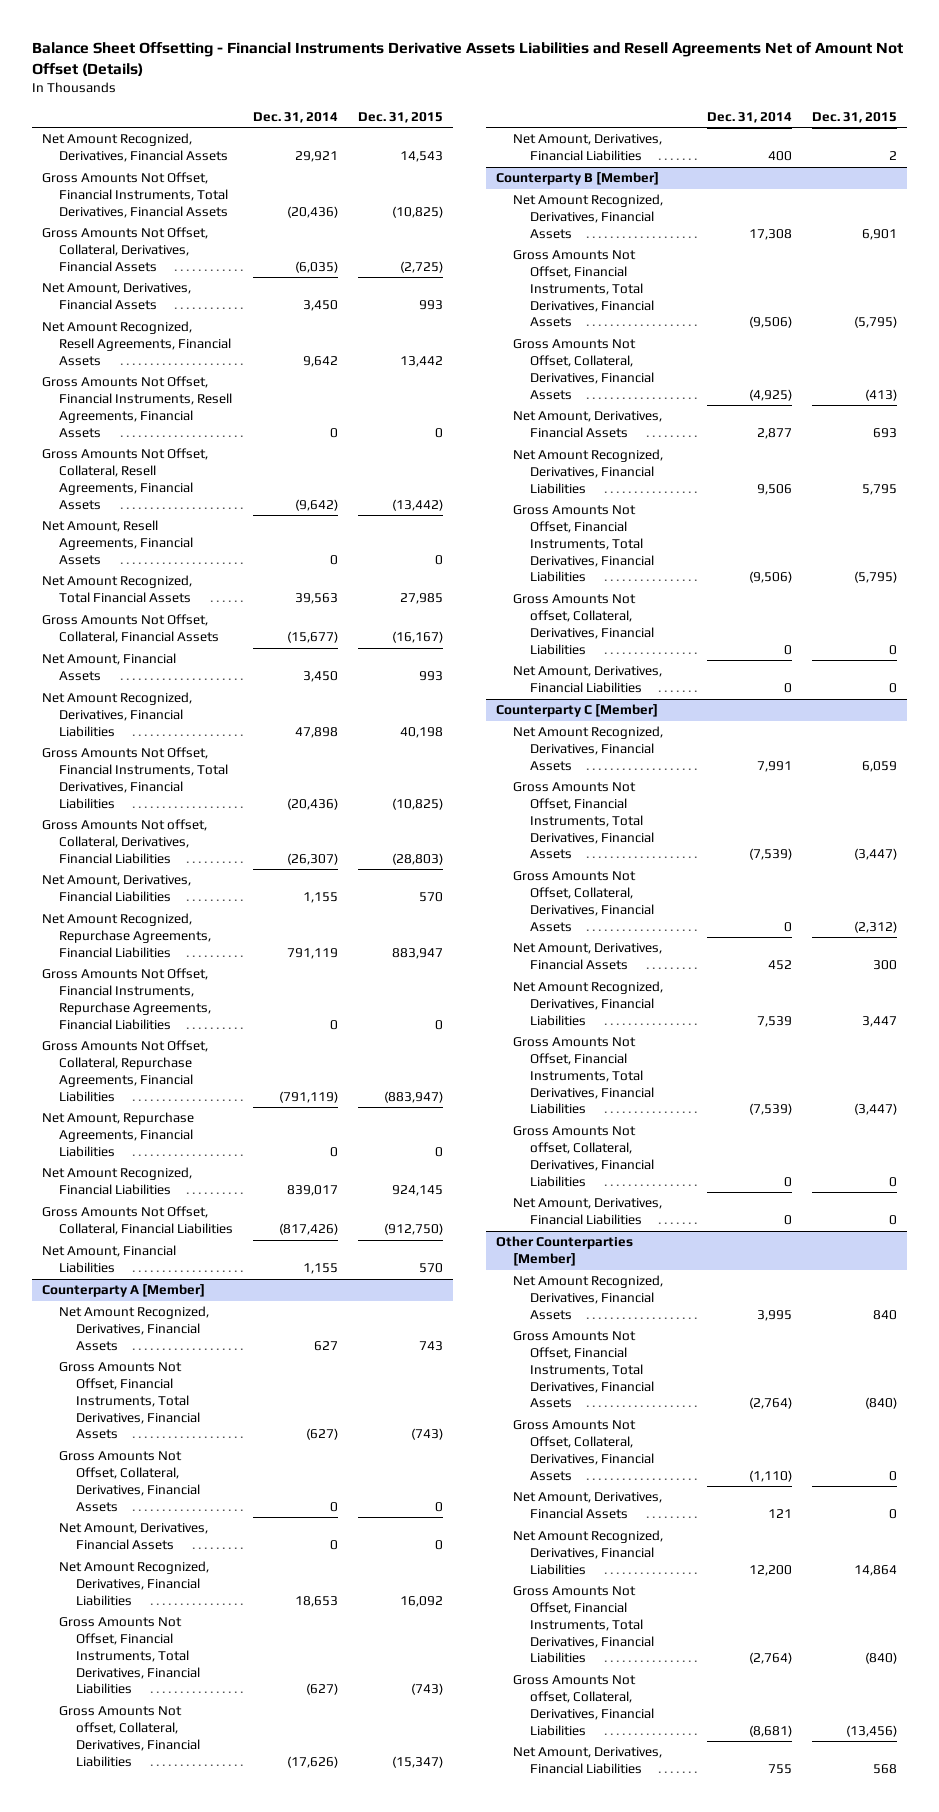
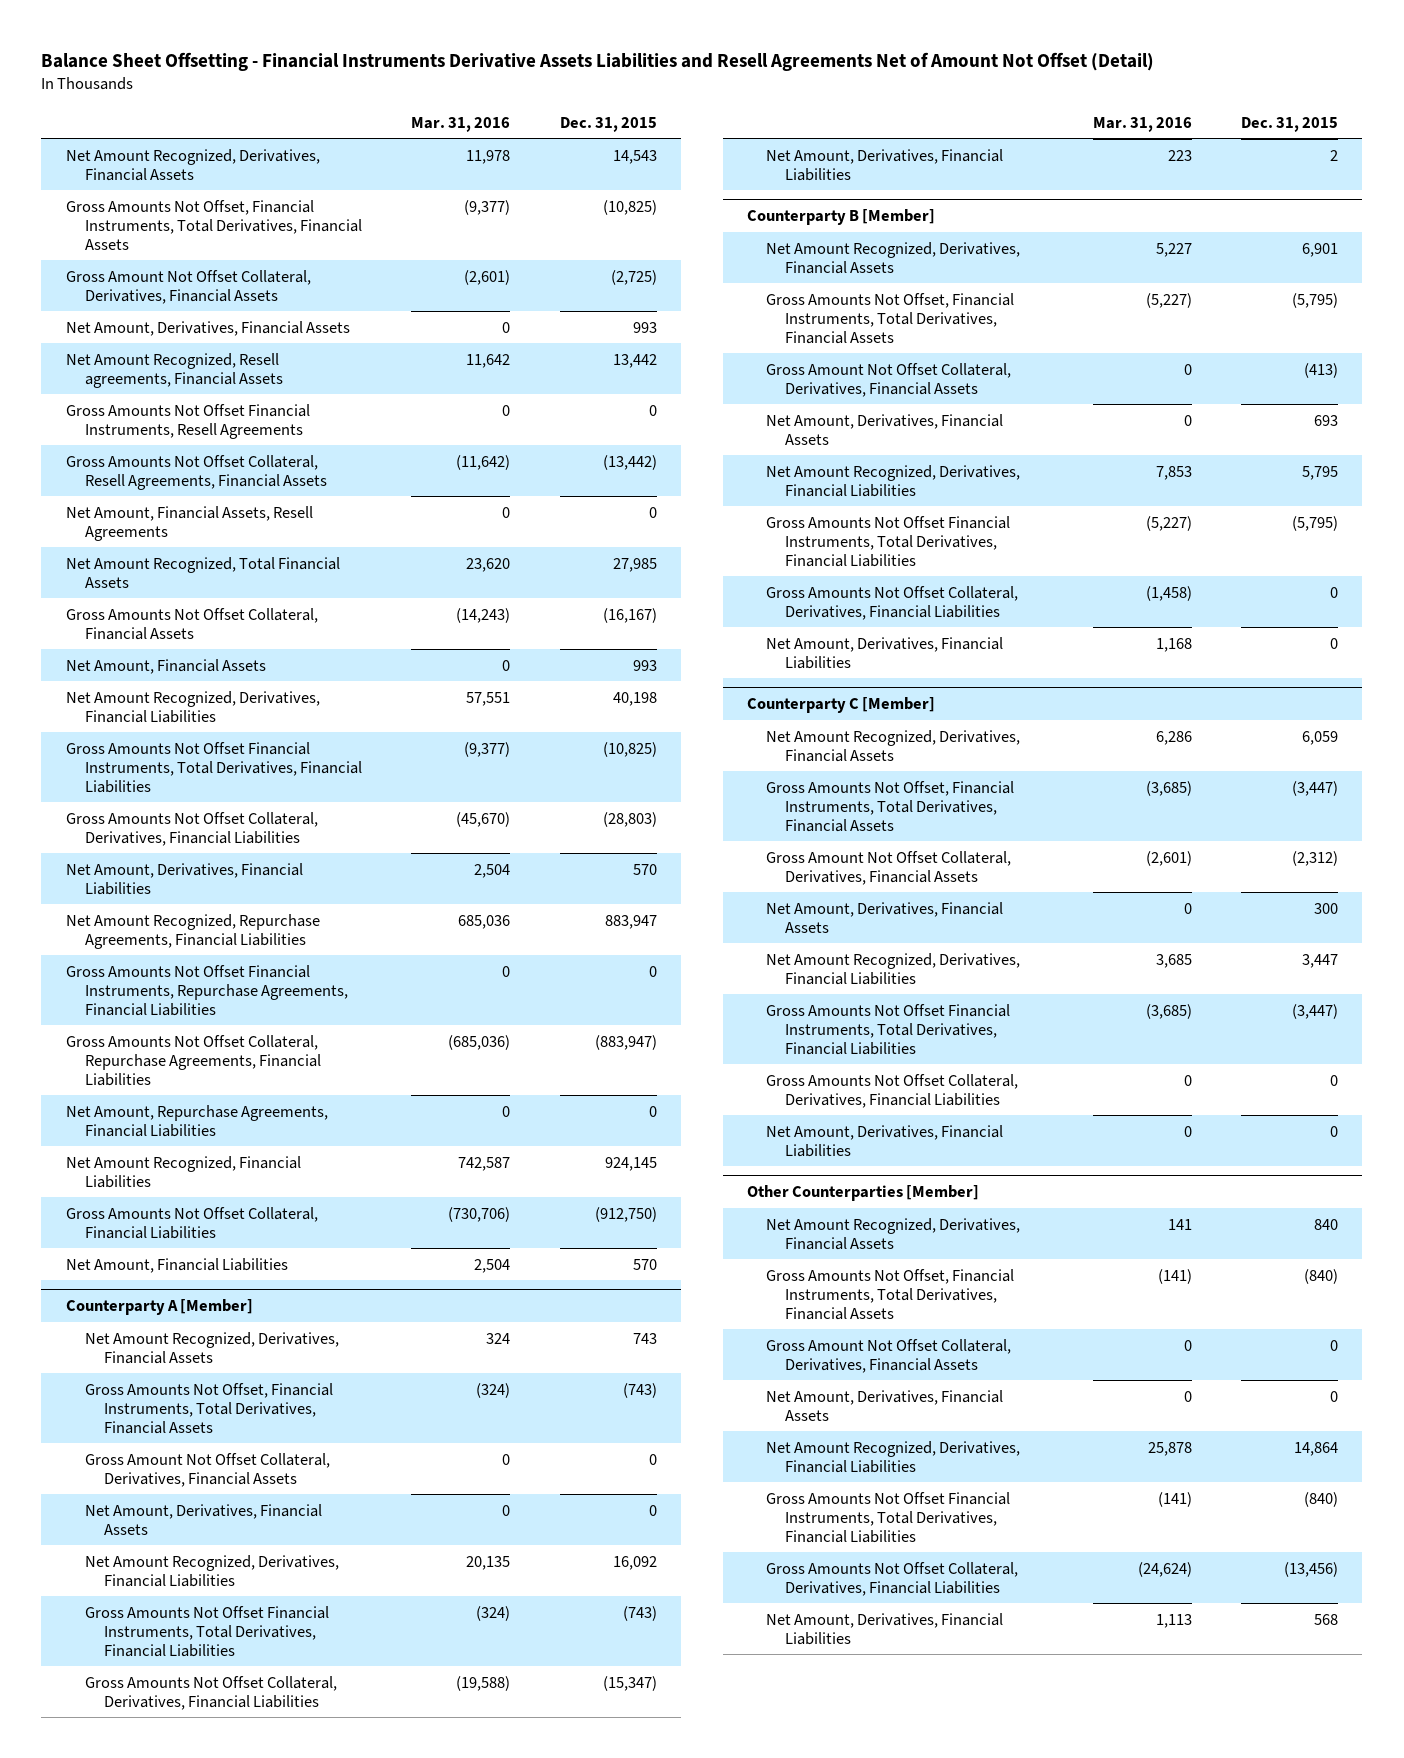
- Balance Sheet Offsetting - Financial Instruments Derivative Assets Liabilities and Resell Agreements Net of Amount Not Offset (Details)
+ Balance Sheet Offsetting - Financial Instruments Derivative Assets Liabilities and Resell Agreements Net of Amount Not Offset (Detail)
- | Dec. 31, 2014 | Dec. 31, 2015
+ | Mar. 31, 2016 | Dec. 31, 2015
- Gross Amounts Not Offset, Collateral, Derivatives, Financial Assets | (6,035) | (2,725)
+ Gross Amount Not Offset Collateral, Derivatives, Financial Assets | (2,601) | (2,725)
- Net Amount Recognized, Resell Agreements, Financial Assets | 9,642 | 13,442
- Gross Amounts Not Offset, Financial Instruments, Resell Agreements, Financial Assets | 0 | 0
- Gross Amounts Not Offset, Collateral, Resell Agreements, Financial Assets | (9,642) | (13,442)
- Net Amount, Resell Agreements, Financial Assets | 0 | 0
+ Net Amount Recognized, Resell agreements, Financial Assets | 11,642 | 13,442
+ Gross Amounts Not Offset Financial Instruments, Resell Agreements | 0 | 0
+ Gross Amounts Not Offset Collateral, Resell Agreements, Financial Assets | (11,642) | (13,442)
+ Net Amount, Financial Assets, Resell Agreements | 0 | 0
- Gross Amounts Not Offset, Collateral, Financial Assets | (15,677) | (16,167)
+ Gross Amounts Not Offset Collateral, Financial Assets | (14,243) | (16,167)
- Gross Amounts Not Offset, Financial Instruments, Total Derivatives, Financial Liabilities | (20,436) | (10,825)
- Gross Amounts Not offset, Collateral, Derivatives, Financial Liabilities | (26,307) | (28,803)
+ Gross Amounts Not Offset Financial Instruments, Total Derivatives, Financial Liabilities | (9,377) | (10,825)
+ Gross Amounts Not Offset Collateral, Derivatives, Financial Liabilities | (45,670) | (28,803)
- Gross Amounts Not Offset, Financial Instruments, Repurchase Agreements, Financial Liabilities | 0 | 0
- Gross Amounts Not Offset, Collateral, Repurchase Agreements, Financial Liabilities | (791,119) | (883,947)
+ Gross Amounts Not Offset Financial Instruments, Repurchase Agreements, Financial Liabilities | 0 | 0
+ Gross Amounts Not Offset Collateral, Repurchase Agreements, Financial Liabilities | (685,036) | (883,947)
- Gross Amounts Not Offset, Collateral, Financial Liabilities | (817,426) | (912,750)
+ Gross Amounts Not Offset Collateral, Financial Liabilities | (730,706) | (912,750)
@ Counterparty A [Member]
- Gross Amounts Not Offset, Collateral, Derivatives, Financial Assets | 0 | 0
+ Gross Amount Not Offset Collateral, Derivatives, Financial Assets | 0 | 0
- Gross Amounts Not Offset, Financial Instruments, Total Derivatives, Financial Liabilities | (627) | (743)
- Gross Amounts Not offset, Collateral, Derivatives, Financial Liabilities | (17,626) | (15,347)
+ Gross Amounts Not Offset Financial Instruments, Total Derivatives, Financial Liabilities | (324) | (743)
+ Gross Amounts Not Offset Collateral, Derivatives, Financial Liabilities | (19,588) | (15,347)
@ Counterparty B [Member]
- Gross Amounts Not Offset, Collateral, Derivatives, Financial Assets | (4,925) | (413)
+ Gross Amount Not Offset Collateral, Derivatives, Financial Assets | 0 | (413)
- Gross Amounts Not Offset, Financial Instruments, Total Derivatives, Financial Liabilities | (9,506) | (5,795)
- Gross Amounts Not offset, Collateral, Derivatives, Financial Liabilities | 0 | 0
+ Gross Amounts Not Offset Financial Instruments, Total Derivatives, Financial Liabilities | (5,227) | (5,795)
+ Gross Amounts Not Offset Collateral, Derivatives, Financial Liabilities | (1,458) | 0
@ Counterparty C [Member]
- Gross Amounts Not Offset, Collateral, Derivatives, Financial Assets | 0 | (2,312)
+ Gross Amount Not Offset Collateral, Derivatives, Financial Assets | (2,601) | (2,312)
- Gross Amounts Not Offset, Financial Instruments, Total Derivatives, Financial Liabilities | (7,539) | (3,447)
- Gross Amounts Not offset, Collateral, Derivatives, Financial Liabilities | 0 | 0
+ Gross Amounts Not Offset Financial Instruments, Total Derivatives, Financial Liabilities | (3,685) | (3,447)
+ Gross Amounts Not Offset Collateral, Derivatives, Financial Liabilities | 0 | 0
@ Other Counterparties [Member]
- Gross Amounts Not Offset, Collateral, Derivatives, Financial Assets | (1,110) | 0
+ Gross Amount Not Offset Collateral, Derivatives, Financial Assets | 0 | 0
- Gross Amounts Not Offset, Financial Instruments, Total Derivatives, Financial Liabilities | (2,764) | (840)
- Gross Amounts Not offset, Collateral, Derivatives, Financial Liabilities | (8,681) | (13,456)
+ Gross Amounts Not Offset Financial Instruments, Total Derivatives, Financial Liabilities | (141) | (840)
+ Gross Amounts Not Offset Collateral, Derivatives, Financial Liabilities | (24,624) | (13,456)

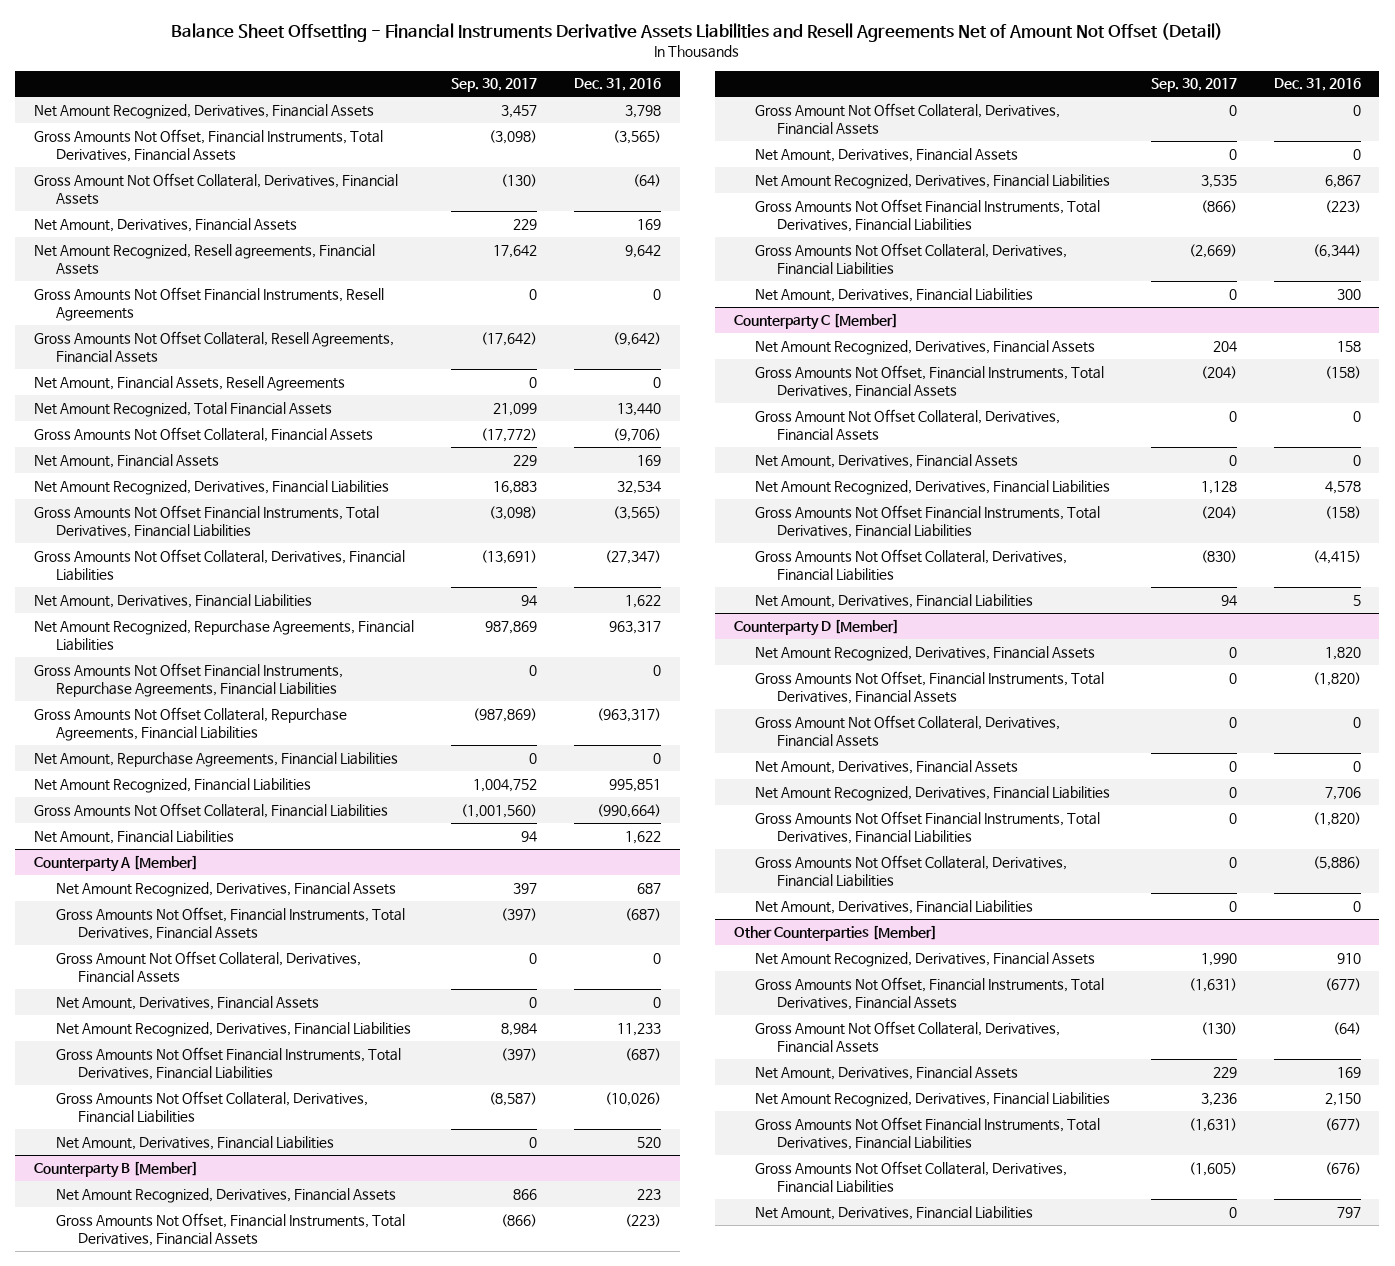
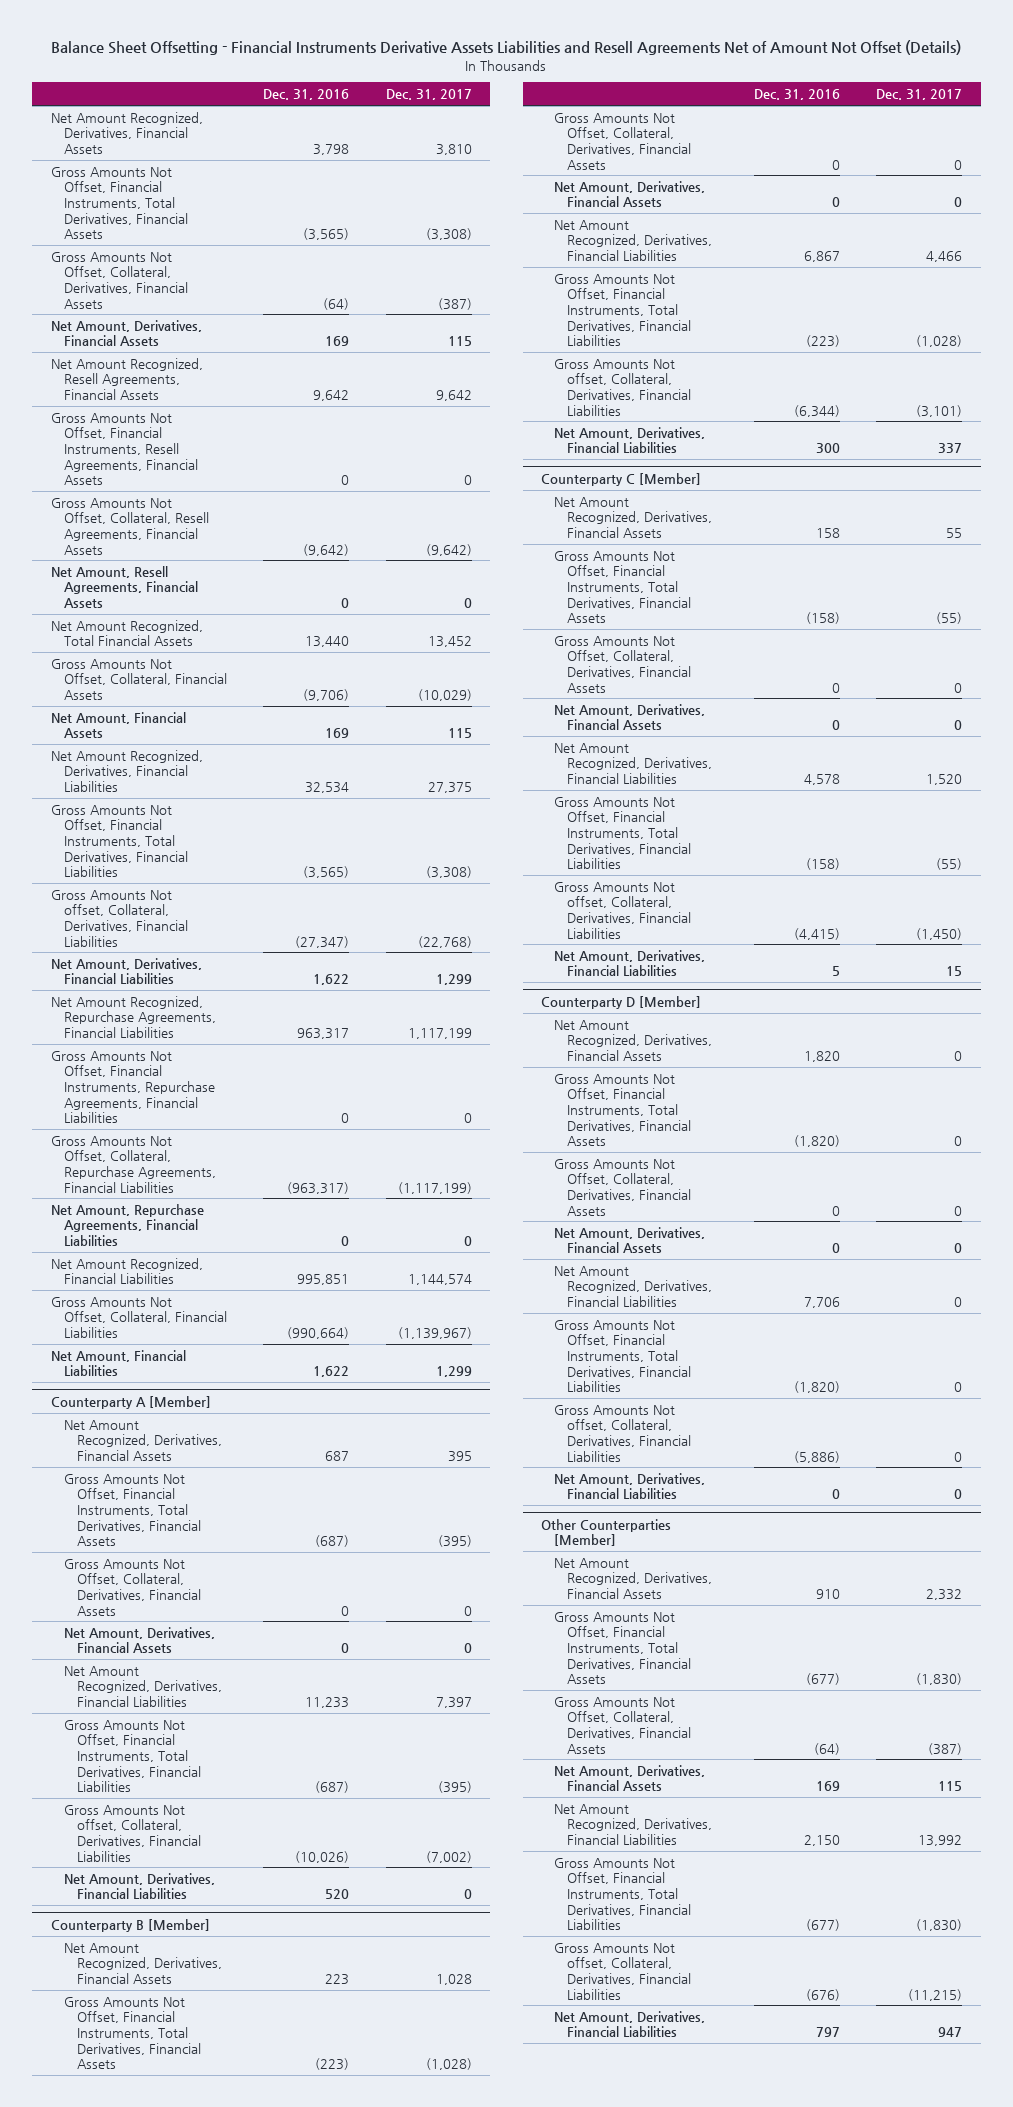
- Balance Sheet Offsetting - Financial Instruments Derivative Assets Liabilities and Resell Agreements Net of Amount Not Offset (Detail)
+ Balance Sheet Offsetting - Financial Instruments Derivative Assets Liabilities and Resell Agreements Net of Amount Not Offset (Details)
- | Sep. 30, 2017 | Dec. 31, 2016
+ | Dec. 31, 2016 | Dec. 31, 2017
- Gross Amount Not Offset Collateral, Derivatives, Financial Assets | (130) | (64)
+ Gross Amounts Not Offset, Collateral, Derivatives, Financial Assets | (64) | (387)
- Net Amount Recognized, Resell agreements, Financial Assets | 17,642 | 9,642
- Gross Amounts Not Offset Financial Instruments, Resell Agreements | 0 | 0
- Gross Amounts Not Offset Collateral, Resell Agreements, Financial Assets | (17,642) | (9,642)
- Net Amount, Financial Assets, Resell Agreements | 0 | 0
+ Net Amount Recognized, Resell Agreements, Financial Assets | 9,642 | 9,642
+ Gross Amounts Not Offset, Financial Instruments, Resell Agreements, Financial Assets | 0 | 0
+ Gross Amounts Not Offset, Collateral, Resell Agreements, Financial Assets | (9,642) | (9,642)
+ Net Amount, Resell Agreements, Financial Assets | 0 | 0
- Gross Amounts Not Offset Collateral, Financial Assets | (17,772) | (9,706)
+ Gross Amounts Not Offset, Collateral, Financial Assets | (9,706) | (10,029)
- Gross Amounts Not Offset Financial Instruments, Total Derivatives, Financial Liabilities | (3,098) | (3,565)
- Gross Amounts Not Offset Collateral, Derivatives, Financial Liabilities | (13,691) | (27,347)
+ Gross Amounts Not Offset, Financial Instruments, Total Derivatives, Financial Liabilities | (3,565) | (3,308)
+ Gross Amounts Not offset, Collateral, Derivatives, Financial Liabilities | (27,347) | (22,768)
- Gross Amounts Not Offset Financial Instruments, Repurchase Agreements, Financial Liabilities | 0 | 0
- Gross Amounts Not Offset Collateral, Repurchase Agreements, Financial Liabilities | (987,869) | (963,317)
+ Gross Amounts Not Offset, Financial Instruments, Repurchase Agreements, Financial Liabilities | 0 | 0
+ Gross Amounts Not Offset, Collateral, Repurchase Agreements, Financial Liabilities | (963,317) | (1,117,199)
- Gross Amounts Not Offset Collateral, Financial Liabilities | (1,001,560) | (990,664)
+ Gross Amounts Not Offset, Collateral, Financial Liabilities | (990,664) | (1,139,967)
@ Counterparty A [Member]
- Gross Amount Not Offset Collateral, Derivatives, Financial Assets | 0 | 0
+ Gross Amounts Not Offset, Collateral, Derivatives, Financial Assets | 0 | 0
- Gross Amounts Not Offset Financial Instruments, Total Derivatives, Financial Liabilities | (397) | (687)
- Gross Amounts Not Offset Collateral, Derivatives, Financial Liabilities | (8,587) | (10,026)
+ Gross Amounts Not Offset, Financial Instruments, Total Derivatives, Financial Liabilities | (687) | (395)
+ Gross Amounts Not offset, Collateral, Derivatives, Financial Liabilities | (10,026) | (7,002)
@ Counterparty B [Member]
- Gross Amount Not Offset Collateral, Derivatives, Financial Assets | 0 | 0
+ Gross Amounts Not Offset, Collateral, Derivatives, Financial Assets | 0 | 0
- Gross Amounts Not Offset Financial Instruments, Total Derivatives, Financial Liabilities | (866) | (223)
- Gross Amounts Not Offset Collateral, Derivatives, Financial Liabilities | (2,669) | (6,344)
+ Gross Amounts Not Offset, Financial Instruments, Total Derivatives, Financial Liabilities | (223) | (1,028)
+ Gross Amounts Not offset, Collateral, Derivatives, Financial Liabilities | (6,344) | (3,101)
@ Counterparty C [Member]
- Gross Amount Not Offset Collateral, Derivatives, Financial Assets | 0 | 0
+ Gross Amounts Not Offset, Collateral, Derivatives, Financial Assets | 0 | 0
- Gross Amounts Not Offset Financial Instruments, Total Derivatives, Financial Liabilities | (204) | (158)
- Gross Amounts Not Offset Collateral, Derivatives, Financial Liabilities | (830) | (4,415)
+ Gross Amounts Not Offset, Financial Instruments, Total Derivatives, Financial Liabilities | (158) | (55)
+ Gross Amounts Not offset, Collateral, Derivatives, Financial Liabilities | (4,415) | (1,450)
@ Counterparty D [Member]
- Gross Amount Not Offset Collateral, Derivatives, Financial Assets | 0 | 0
+ Gross Amounts Not Offset, Collateral, Derivatives, Financial Assets | 0 | 0
- Gross Amounts Not Offset Financial Instruments, Total Derivatives, Financial Liabilities | 0 | (1,820)
- Gross Amounts Not Offset Collateral, Derivatives, Financial Liabilities | 0 | (5,886)
+ Gross Amounts Not Offset, Financial Instruments, Total Derivatives, Financial Liabilities | (1,820) | 0
+ Gross Amounts Not offset, Collateral, Derivatives, Financial Liabilities | (5,886) | 0
@ Other Counterparties [Member]
- Gross Amount Not Offset Collateral, Derivatives, Financial Assets | (130) | (64)
+ Gross Amounts Not Offset, Collateral, Derivatives, Financial Assets | (64) | (387)
- Gross Amounts Not Offset Financial Instruments, Total Derivatives, Financial Liabilities | (1,631) | (677)
- Gross Amounts Not Offset Collateral, Derivatives, Financial Liabilities | (1,605) | (676)
+ Gross Amounts Not Offset, Financial Instruments, Total Derivatives, Financial Liabilities | (677) | (1,830)
+ Gross Amounts Not offset, Collateral, Derivatives, Financial Liabilities | (676) | (11,215)

